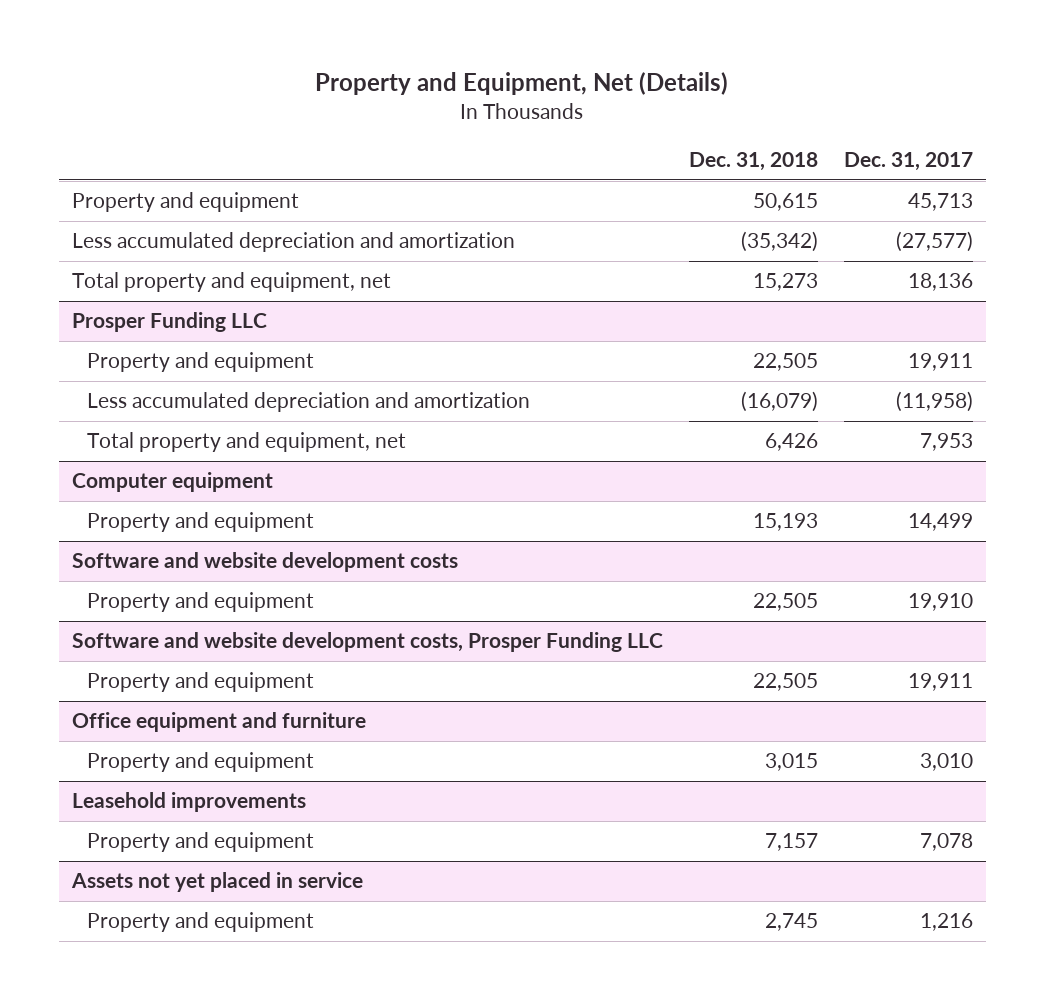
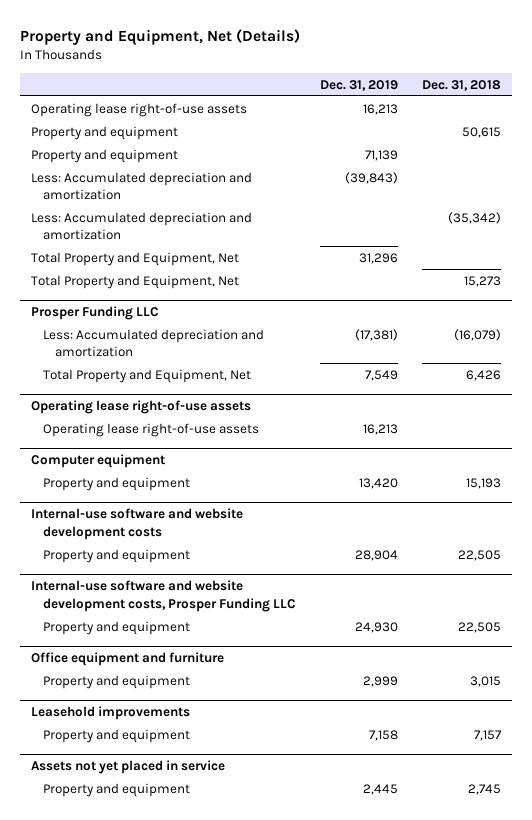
- | Dec. 31, 2018 | Dec. 31, 2017
+ | Dec. 31, 2019 | Dec. 31, 2018
+ Operating lease right-of-use assets | 16,213 |
- Less accumulated depreciation and amortization | (35,342) | (27,577)
- Total property and equipment, net | 15,273 | 18,136
+ Property and equipment | 71,139 |
+ Less: Accumulated depreciation and amortization | (39,843) |
+ Less: Accumulated depreciation and amortization | | (35,342)
+ Total Property and Equipment, Net | 31,296 |
+ Total Property and Equipment, Net | | 15,273
@ Prosper Funding LLC
- Property and equipment | 22,505 | 19,911
- Less accumulated depreciation and amortization | (16,079) | (11,958)
- Total property and equipment, net | 6,426 | 7,953
+ Less: Accumulated depreciation and amortization | (17,381) | (16,079)
+ Total Property and Equipment, Net | 7,549 | 6,426
+ Operating lease right-of-use assets
+ Operating lease right-of-use assets | 16,213 |
- Software and website development costs
+ Internal-use software and website development costs
- Software and website development costs, Prosper Funding LLC
+ Internal-use software and website development costs, Prosper Funding LLC

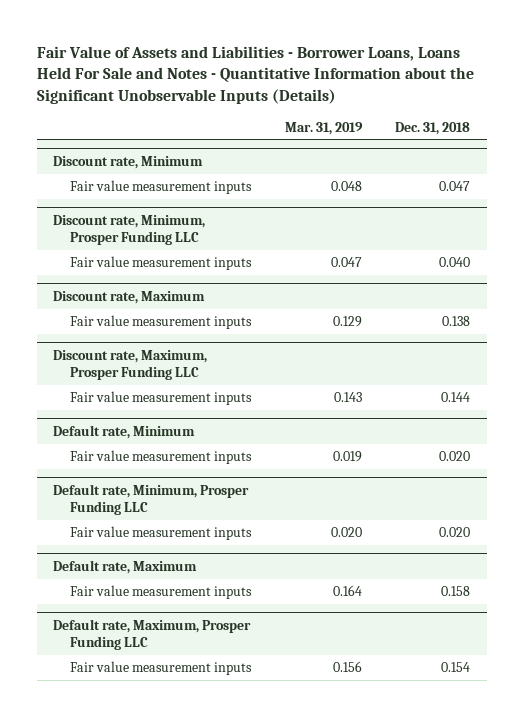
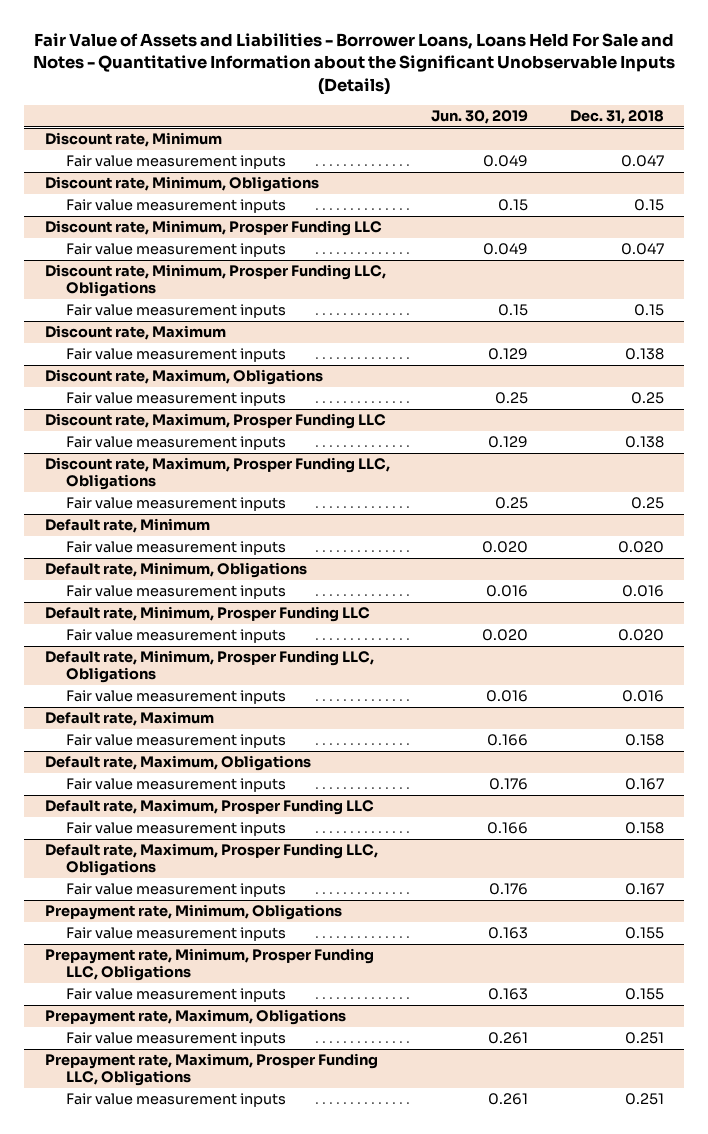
- | Mar. 31, 2019 | Dec. 31, 2018
+ | Jun. 30, 2019 | Dec. 31, 2018
+ Discount rate, Minimum, Obligations
+ Fair value measurement inputs | 0.15 | 0.15
@ Discount rate, Minimum, Prosper Funding LLC
- Fair value measurement inputs | 0.047 | 0.040
+ Fair value measurement inputs | 0.049 | 0.047
+ Discount rate, Minimum, Prosper Funding LLC, Obligations
+ Fair value measurement inputs | 0.15 | 0.15
+ Discount rate, Maximum, Obligations
+ Fair value measurement inputs | 0.25 | 0.25
@ Discount rate, Maximum, Prosper Funding LLC
- Fair value measurement inputs | 0.143 | 0.144
+ Fair value measurement inputs | 0.129 | 0.138
+ Discount rate, Maximum, Prosper Funding LLC, Obligations
+ Fair value measurement inputs | 0.25 | 0.25
+ Default rate, Minimum, Obligations
+ Fair value measurement inputs | 0.016 | 0.016
+ Default rate, Minimum, Prosper Funding LLC, Obligations
+ Fair value measurement inputs | 0.016 | 0.016
+ Default rate, Maximum, Obligations
+ Fair value measurement inputs | 0.176 | 0.167
@ Default rate, Maximum, Prosper Funding LLC
- Fair value measurement inputs | 0.156 | 0.154
+ Fair value measurement inputs | 0.166 | 0.158
+ Default rate, Maximum, Prosper Funding LLC, Obligations
+ Fair value measurement inputs | 0.176 | 0.167
+ Prepayment rate, Minimum, Obligations
+ Fair value measurement inputs | 0.163 | 0.155
+ Prepayment rate, Minimum, Prosper Funding LLC, Obligations
+ Fair value measurement inputs | 0.163 | 0.155
+ Prepayment rate, Maximum, Obligations
+ Fair value measurement inputs | 0.261 | 0.251
+ Prepayment rate, Maximum, Prosper Funding LLC, Obligations
+ Fair value measurement inputs | 0.261 | 0.251

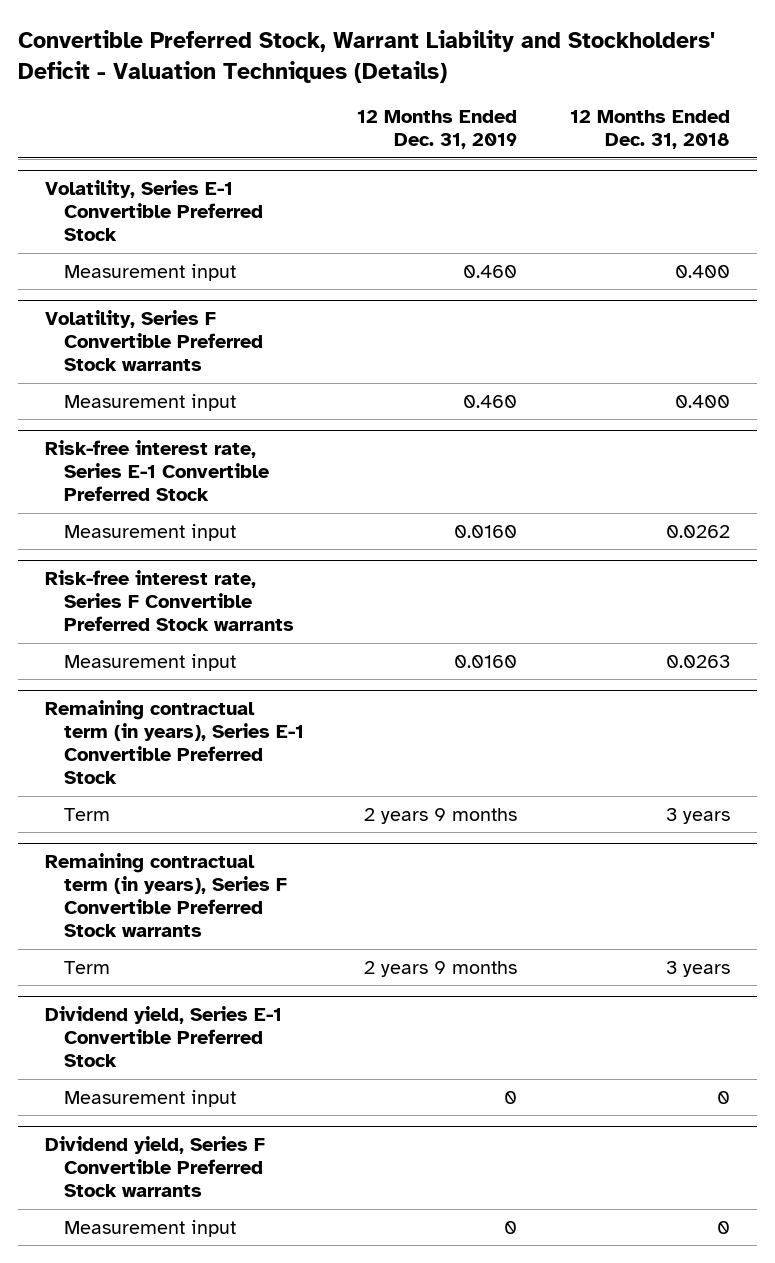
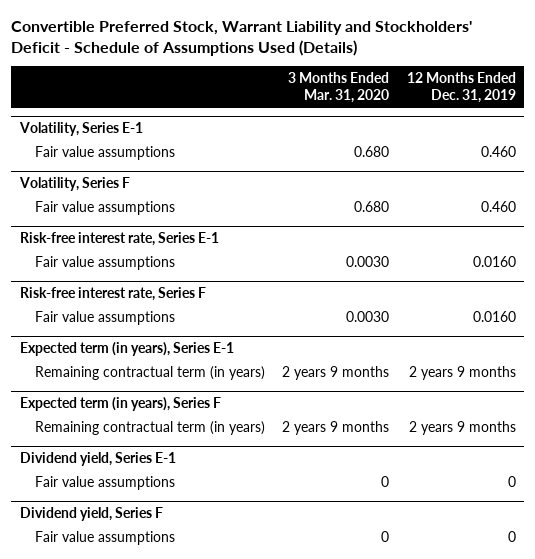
- Convertible Preferred Stock, Warrant Liability and Stockholders' Deficit - Valuation Techniques (Details)
+ Convertible Preferred Stock, Warrant Liability and Stockholders' Deficit - Schedule of Assumptions Used (Details)
- | 12 Months Ended Dec. 31, 2019 | 12 Months Ended Dec. 31, 2018
+ | 3 Months Ended Mar. 31, 2020 | 12 Months Ended Dec. 31, 2019
- Volatility, Series E-1 Convertible Preferred Stock
- Measurement input | 0.460 | 0.400
- Volatility, Series F Convertible Preferred Stock warrants
- Measurement input | 0.460 | 0.400
- Risk-free interest rate, Series E-1 Convertible Preferred Stock
- Measurement input | 0.0160 | 0.0262
- Risk-free interest rate, Series F Convertible Preferred Stock warrants
- Measurement input | 0.0160 | 0.0263
- Remaining contractual term (in years), Series E-1 Convertible Preferred Stock
- Term | 2 years 9 months | 3 years
- Remaining contractual term (in years), Series F Convertible Preferred Stock warrants
- Term | 2 years 9 months | 3 years
- Dividend yield, Series E-1 Convertible Preferred Stock
- Measurement input | 0 | 0
- Dividend yield, Series F Convertible Preferred Stock warrants
- Measurement input | 0 | 0
+ Volatility, Series E-1
+ Fair value assumptions | 0.680 | 0.460
+ Volatility, Series F
+ Fair value assumptions | 0.680 | 0.460
+ Risk-free interest rate, Series E-1
+ Fair value assumptions | 0.0030 | 0.0160
+ Risk-free interest rate, Series F
+ Fair value assumptions | 0.0030 | 0.0160
+ Expected term (in years), Series E-1
+ Remaining contractual term (in years) | 2 years 9 months | 2 years 9 months
+ Expected term (in years), Series F
+ Remaining contractual term (in years) | 2 years 9 months | 2 years 9 months
+ Dividend yield, Series E-1
+ Fair value assumptions | 0 | 0
+ Dividend yield, Series F
+ Fair value assumptions | 0 | 0

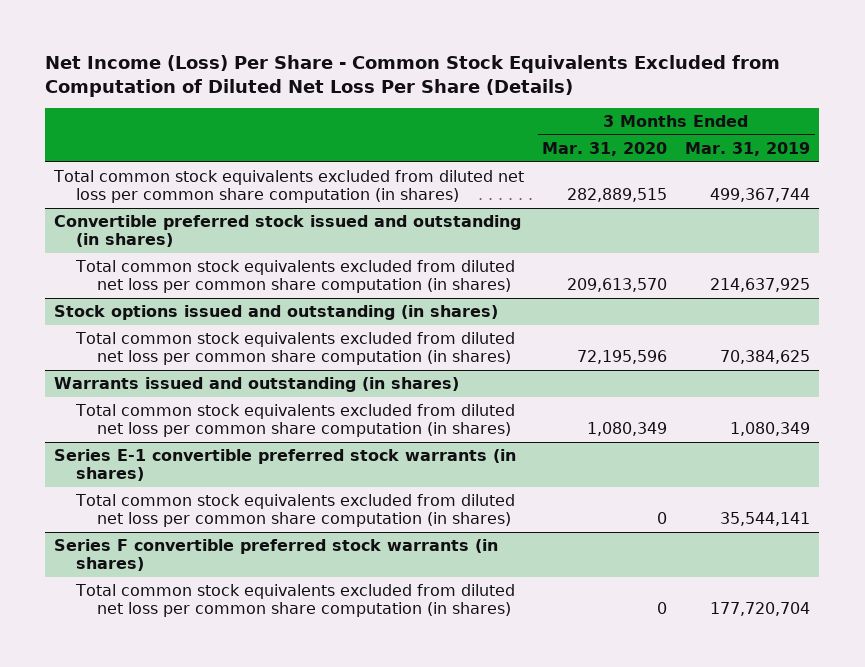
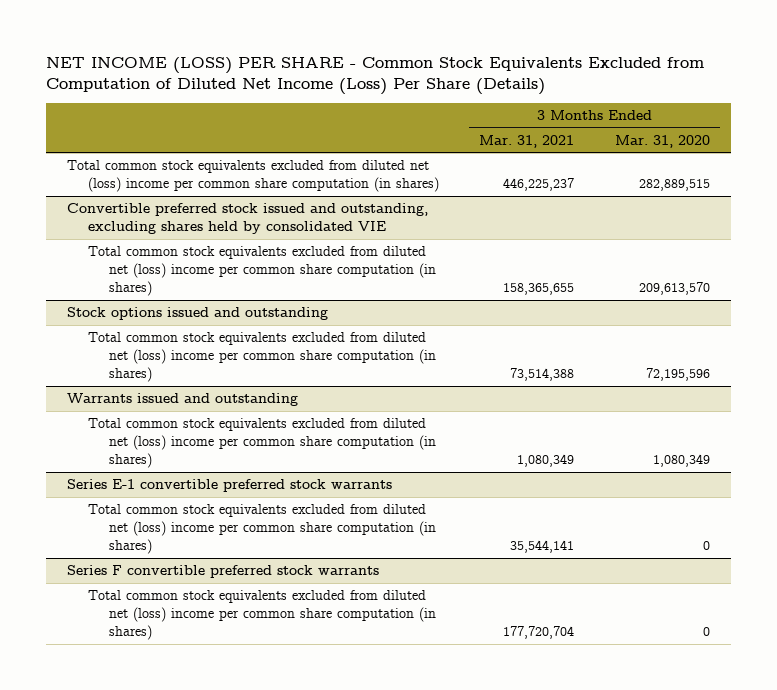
- Net Income (Loss) Per Share - Common Stock Equivalents Excluded from Computation of Diluted Net Loss Per Share (Details)
+ NET INCOME (LOSS) PER SHARE - Common Stock Equivalents Excluded from Computation of Diluted Net Income (Loss) Per Share (Details)
- | 3 Months Ended Mar. 31, 2020 | 3 Months Ended Mar. 31, 2019
+ | 3 Months Ended Mar. 31, 2021 | 3 Months Ended Mar. 31, 2020
- Total common stock equivalents excluded from diluted net loss per common share computation (in shares) | 282,889,515 | 499,367,744
- Convertible preferred stock issued and outstanding (in shares)
- Total common stock equivalents excluded from diluted net loss per common share computation (in shares) | 209,613,570 | 214,637,925
- Stock options issued and outstanding (in shares)
- Total common stock equivalents excluded from diluted net loss per common share computation (in shares) | 72,195,596 | 70,384,625
- Warrants issued and outstanding (in shares)
- Total common stock equivalents excluded from diluted net loss per common share computation (in shares) | 1,080,349 | 1,080,349
- Series E-1 convertible preferred stock warrants (in shares)
- Total common stock equivalents excluded from diluted net loss per common share computation (in shares) | 0 | 35,544,141
- Series F convertible preferred stock warrants (in shares)
- Total common stock equivalents excluded from diluted net loss per common share computation (in shares) | 0 | 177,720,704
+ Total common stock equivalents excluded from diluted net (loss) income per common share computation (in shares) | 446,225,237 | 282,889,515
+ Convertible preferred stock issued and outstanding, excluding shares held by consolidated VIE
+ Total common stock equivalents excluded from diluted net (loss) income per common share computation (in shares) | 158,365,655 | 209,613,570
+ Stock options issued and outstanding
+ Total common stock equivalents excluded from diluted net (loss) income per common share computation (in shares) | 73,514,388 | 72,195,596
+ Warrants issued and outstanding
+ Total common stock equivalents excluded from diluted net (loss) income per common share computation (in shares) | 1,080,349 | 1,080,349
+ Series E-1 convertible preferred stock warrants
+ Total common stock equivalents excluded from diluted net (loss) income per common share computation (in shares) | 35,544,141 | 0
+ Series F convertible preferred stock warrants
+ Total common stock equivalents excluded from diluted net (loss) income per common share computation (in shares) | 177,720,704 | 0

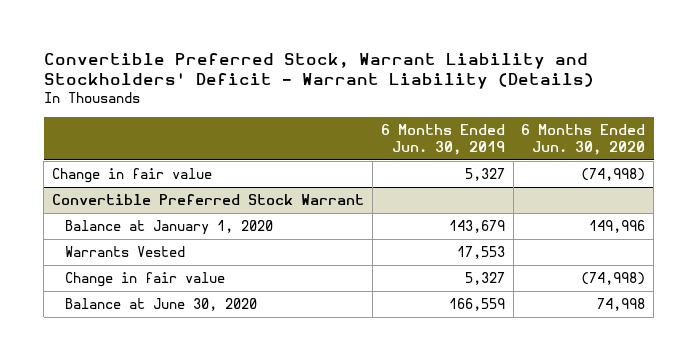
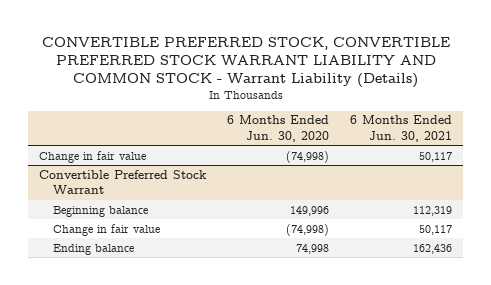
- Convertible Preferred Stock, Warrant Liability and Stockholders' Deficit - Warrant Liability (Details)
+ CONVERTIBLE PREFERRED STOCK, CONVERTIBLE PREFERRED STOCK WARRANT LIABILITY AND COMMON STOCK - Warrant Liability (Details)
- | 6 Months Ended Jun. 30, 2019 | 6 Months Ended Jun. 30, 2020
+ | 6 Months Ended Jun. 30, 2020 | 6 Months Ended Jun. 30, 2021
@ Convertible Preferred Stock Warrant
- Balance at January 1, 2020 | 143,679 | 149,996
- Warrants Vested | 17,553 |
+ Beginning balance | 149,996 | 112,319
- Balance at June 30, 2020 | 166,559 | 74,998
+ Ending balance | 74,998 | 162,436

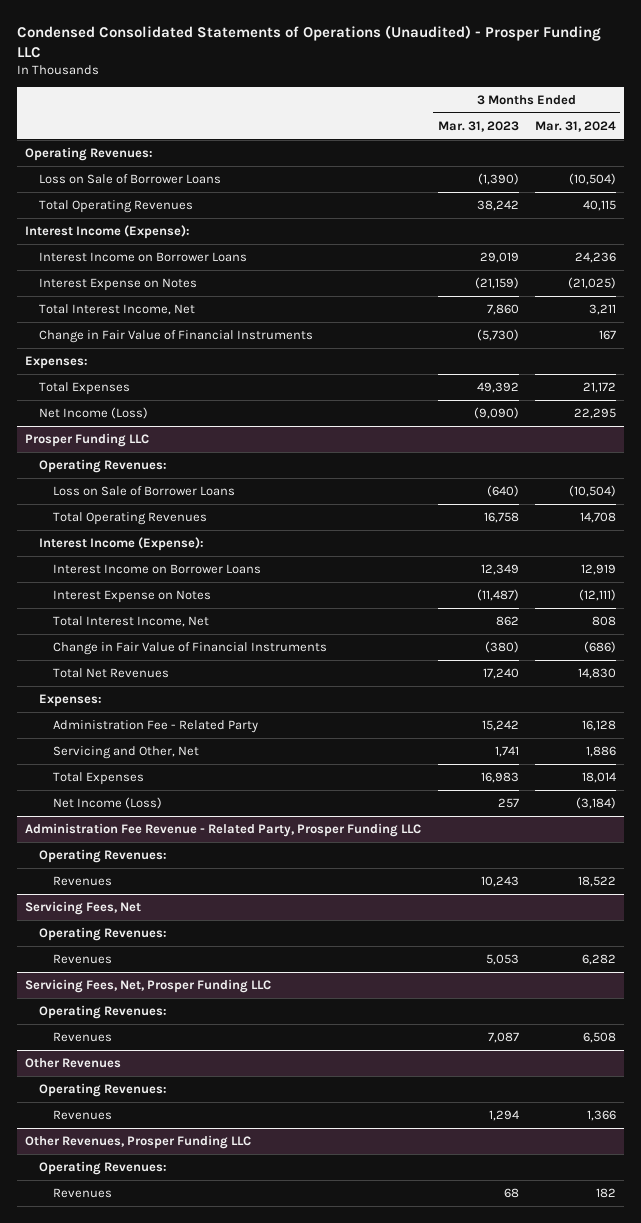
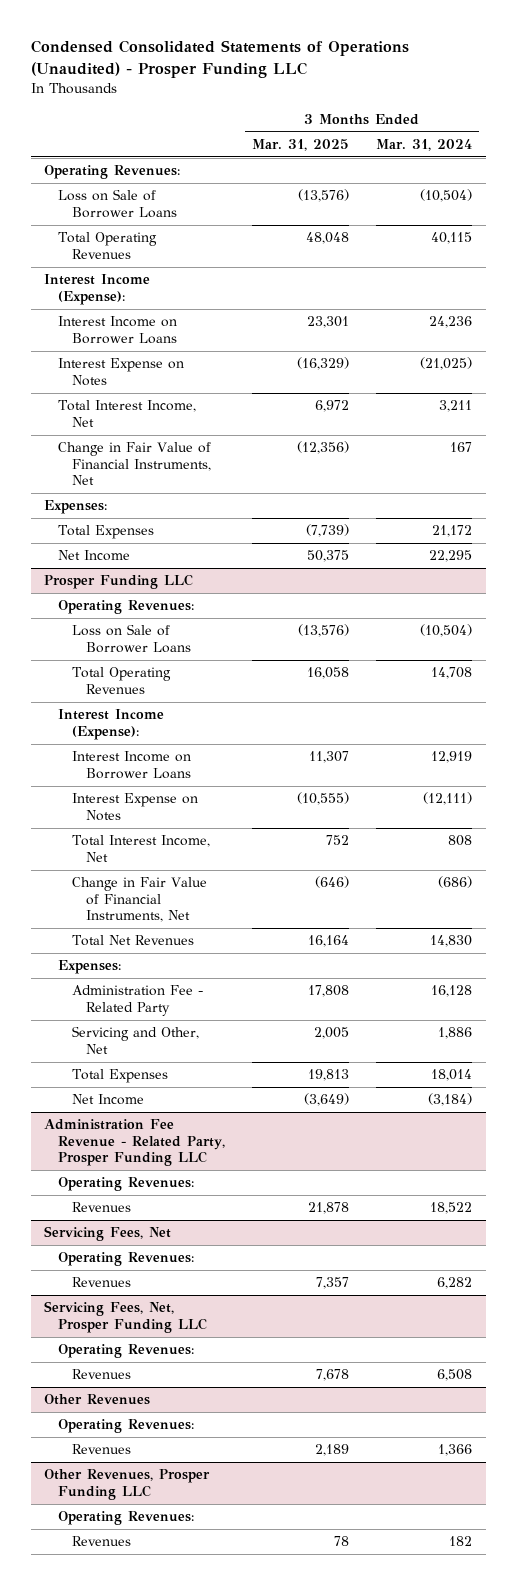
- | 3 Months Ended Mar. 31, 2023 | 3 Months Ended Mar. 31, 2024
+ | 3 Months Ended Mar. 31, 2025 | 3 Months Ended Mar. 31, 2024
- Change in Fair Value of Financial Instruments | (5,730) | 167
+ Change in Fair Value of Financial Instruments, Net | (12,356) | 167
- Net Income (Loss) | (9,090) | 22,295
+ Net Income | 50,375 | 22,295
@ Prosper Funding LLC
- Change in Fair Value of Financial Instruments | (380) | (686)
+ Change in Fair Value of Financial Instruments, Net | (646) | (686)
- Net Income (Loss) | 257 | (3,184)
+ Net Income | (3,649) | (3,184)

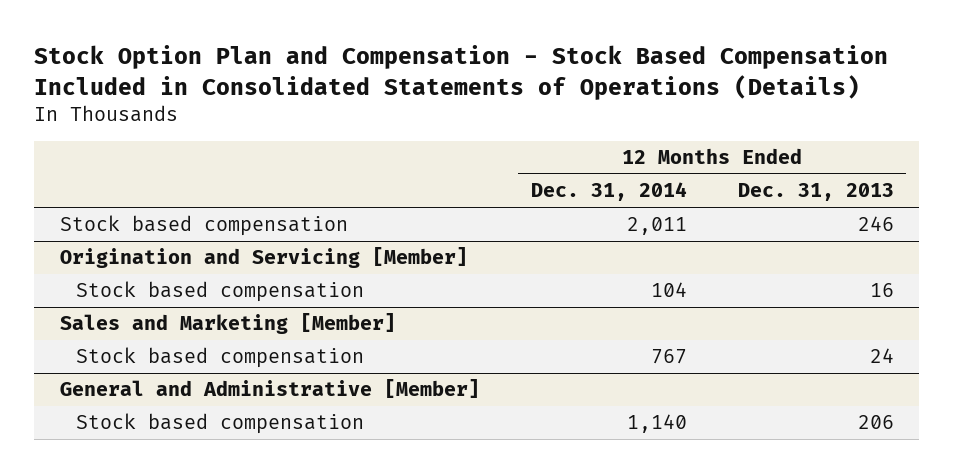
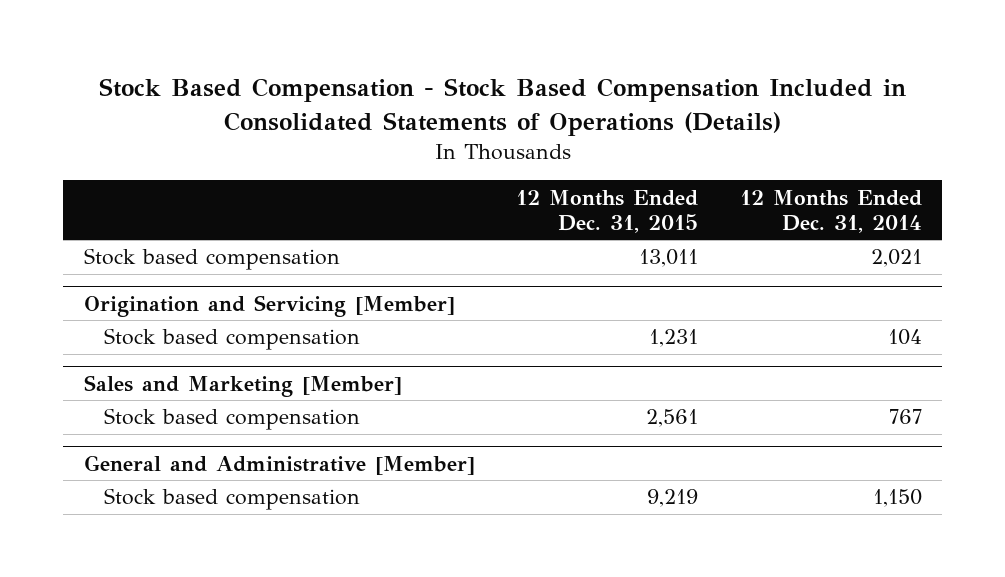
- Stock Option Plan and Compensation - Stock Based Compensation Included in Consolidated Statements of Operations (Details)
+ Stock Based Compensation - Stock Based Compensation Included in Consolidated Statements of Operations (Details)
- | 12 Months Ended Dec. 31, 2014 | 12 Months Ended Dec. 31, 2013
+ | 12 Months Ended Dec. 31, 2015 | 12 Months Ended Dec. 31, 2014
- Stock based compensation | 2,011 | 246
+ Stock based compensation | 13,011 | 2,021
@ General and Administrative [Member]
- Stock based compensation | 1,140 | 206
+ Stock based compensation | 9,219 | 1,150

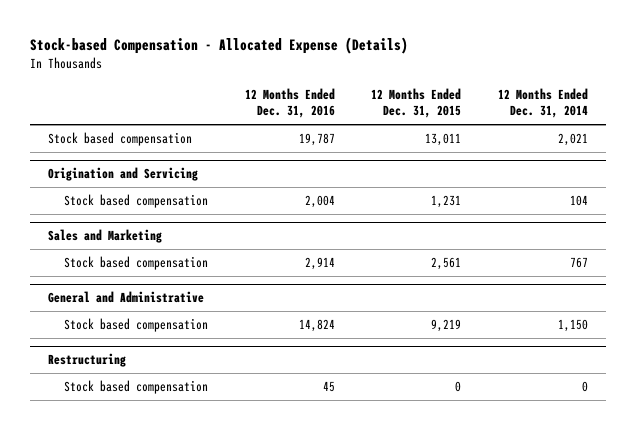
- Stock Based Compensation - Stock Based Compensation Included in Consolidated Statements of Operations (Details)
+ Stock-based Compensation - Allocated Expense (Details)
- | 12 Months Ended Dec. 31, 2015 | 12 Months Ended Dec. 31, 2014
+ | 12 Months Ended Dec. 31, 2016 | 12 Months Ended Dec. 31, 2015 | 12 Months Ended Dec. 31, 2014
- Origination and Servicing [Member]
+ Origination and Servicing
- Sales and Marketing [Member]
+ Sales and Marketing
- General and Administrative [Member]
+ General and Administrative
+ Restructuring
+ Stock based compensation | 45 | 0 | 0

